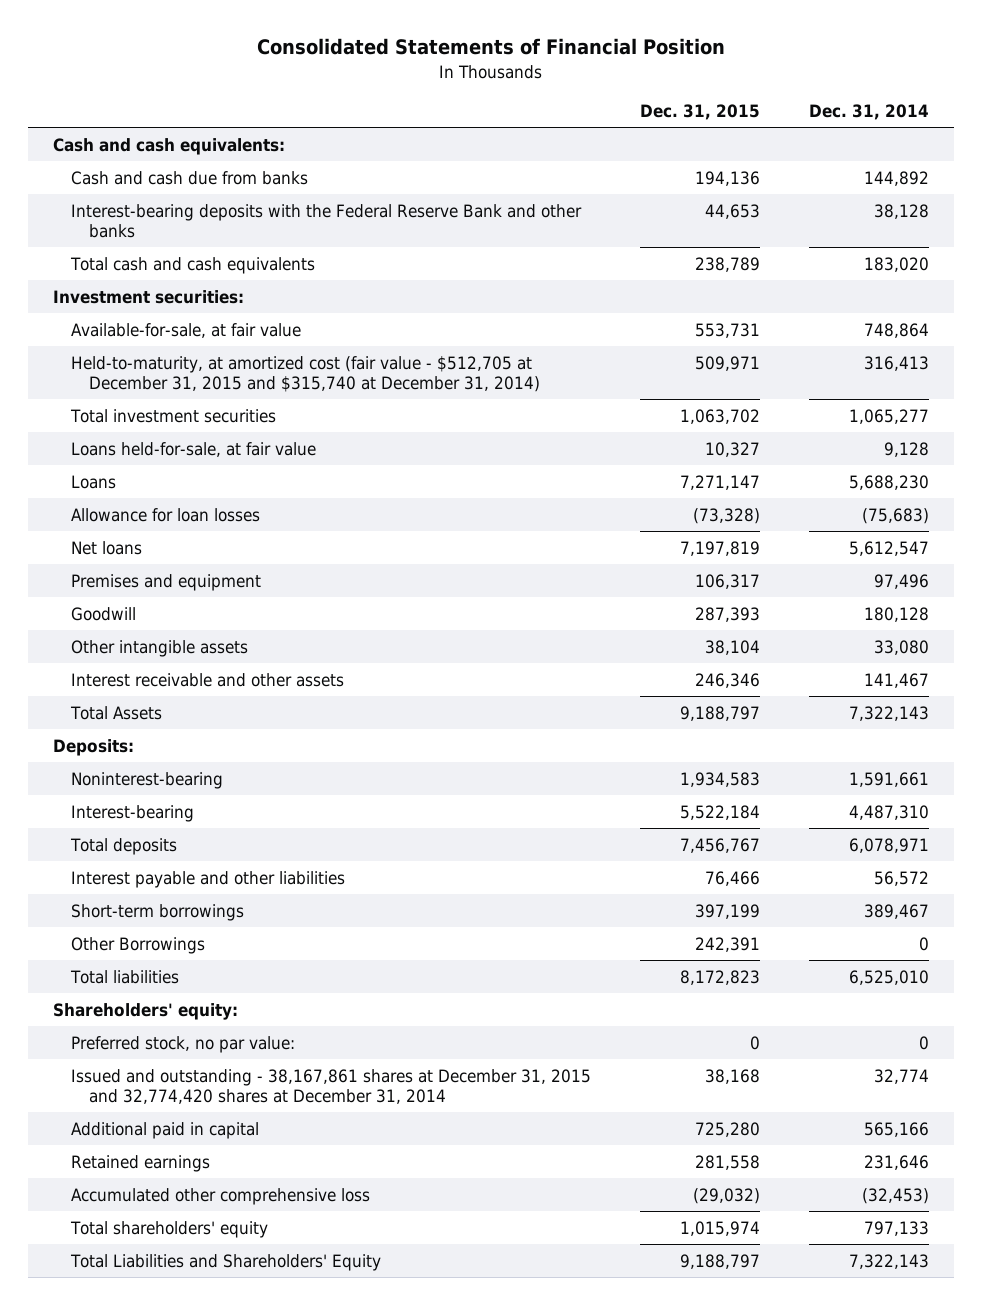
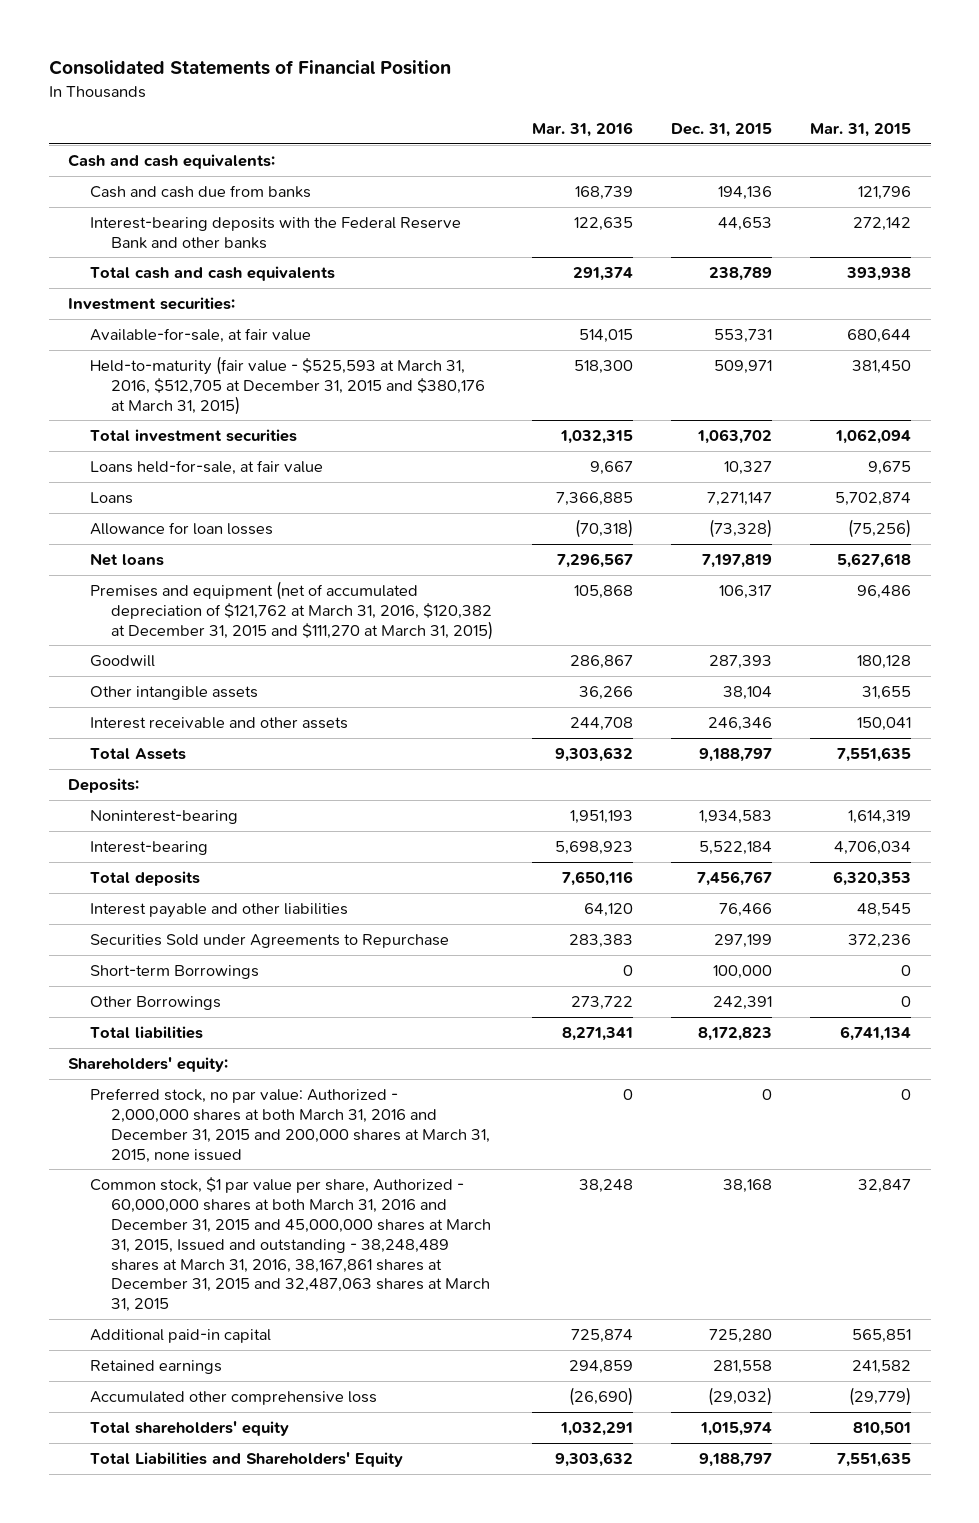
- | Dec. 31, 2015 | Dec. 31, 2014
+ | Mar. 31, 2016 | Dec. 31, 2015 | Mar. 31, 2015
- Held-to-maturity, at amortized cost (fair value - $512,705 at December 31, 2015 and $315,740 at December 31, 2014) | 509,971 | 316,413
+ Held-to-maturity (fair value - $525,593 at March 31, 2016, $512,705 at December 31, 2015 and $380,176 at March 31, 2015) | 518,300 | 509,971 | 381,450
- Premises and equipment | 106,317 | 97,496
+ Premises and equipment (net of accumulated depreciation of $121,762 at March 31, 2016, $120,382 at December 31, 2015 and $111,270 at March 31, 2015) | 105,868 | 106,317 | 96,486
- Short-term borrowings | 397,199 | 389,467
+ Securities Sold under Agreements to Repurchase | 283,383 | 297,199 | 372,236
+ Short-term Borrowings | 0 | 100,000 | 0
- Preferred stock, no par value: | 0 | 0
- Issued and outstanding - 38,167,861 shares at December 31, 2015 and 32,774,420 shares at December 31, 2014 | 38,168 | 32,774
- Additional paid in capital | 725,280 | 565,166
+ Preferred stock, no par value: Authorized - 2,000,000 shares at both March 31, 2016 and December 31, 2015 and 200,000 shares at March 31, 2015, none issued | 0 | 0 | 0
+ Common stock, $1 par value per share, Authorized - 60,000,000 shares at both March 31, 2016 and December 31, 2015 and 45,000,000 shares at March 31, 2015, Issued and outstanding - 38,248,489 shares at March 31, 2016, 38,167,861 shares at December 31, 2015 and 32,487,063 shares at March 31, 2015 | 38,248 | 38,168 | 32,847
+ Additional paid-in capital | 725,874 | 725,280 | 565,851

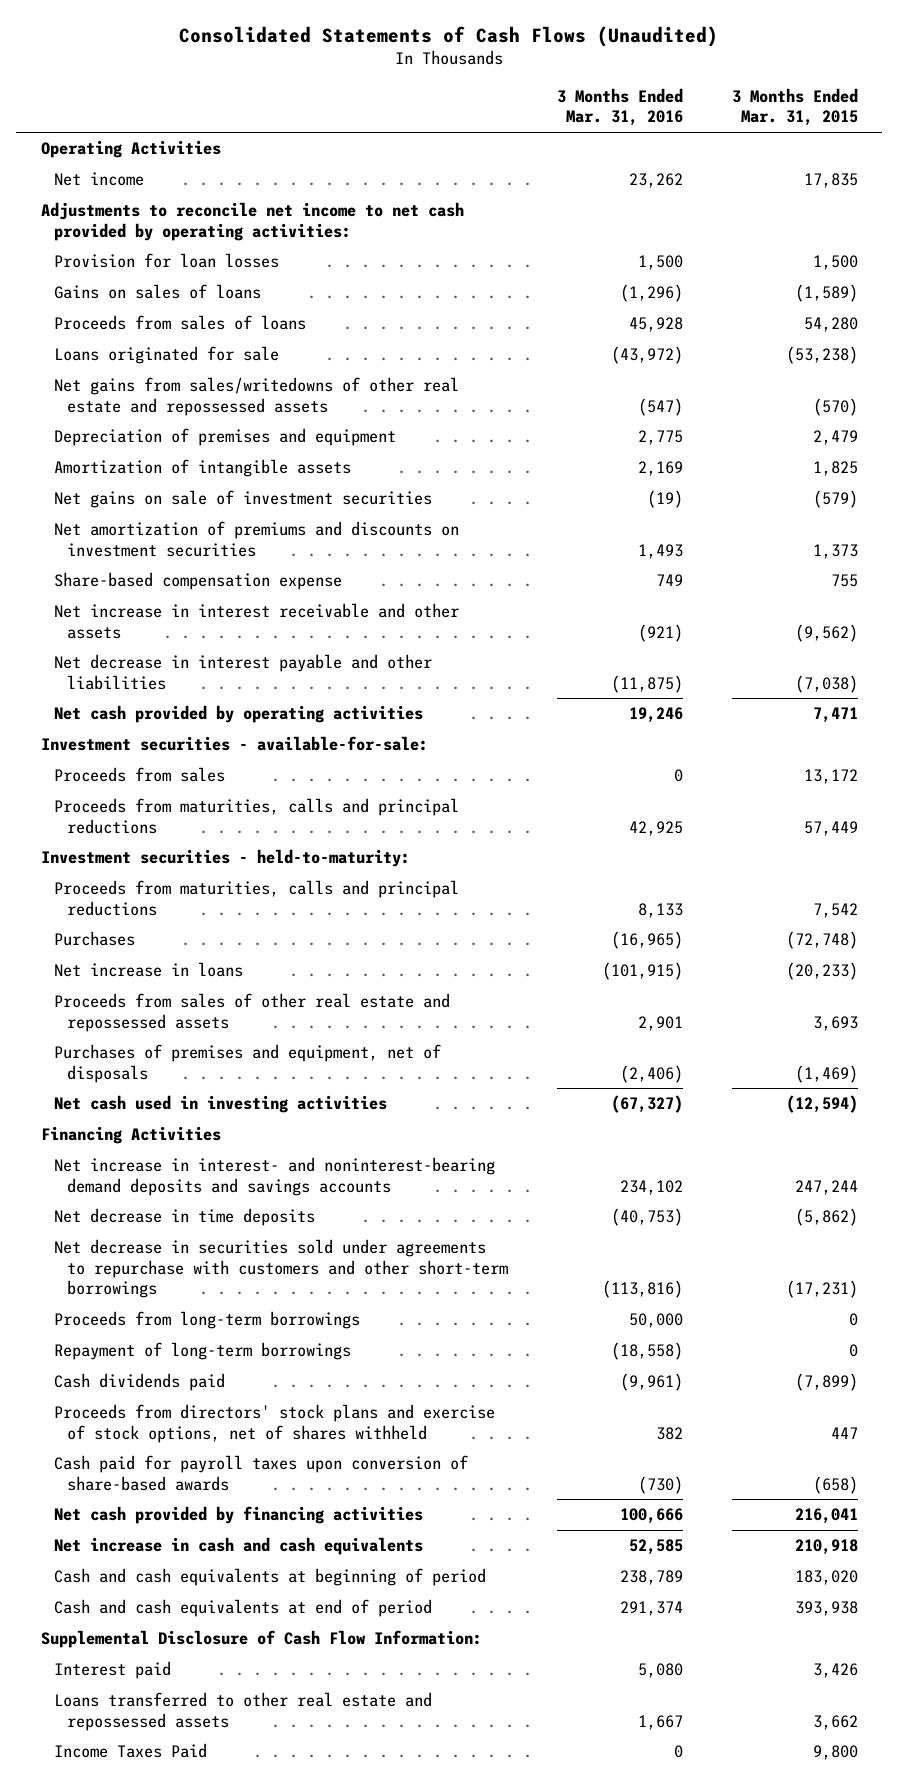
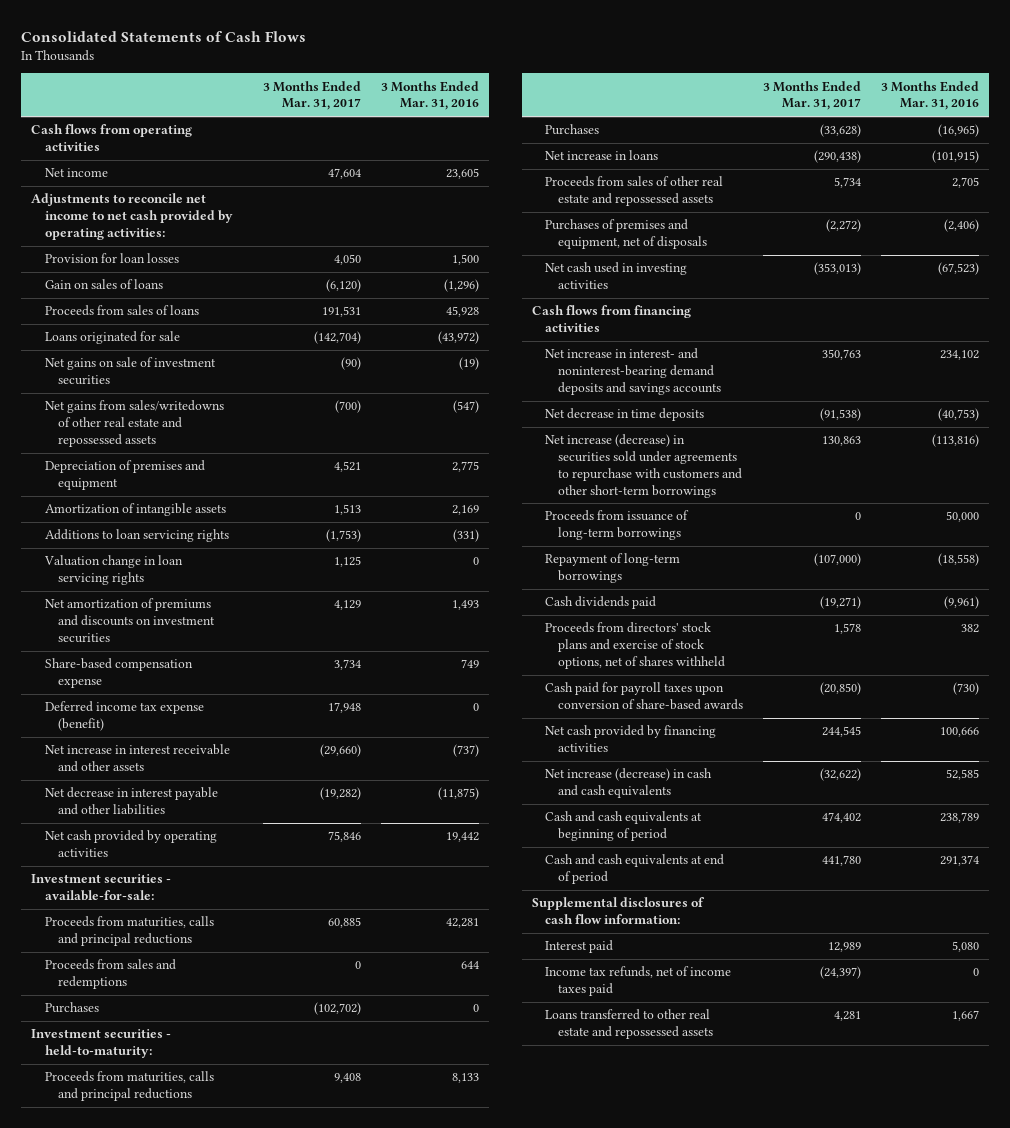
- Consolidated Statements of Cash Flows (Unaudited)
+ Consolidated Statements of Cash Flows
- | 3 Months Ended Mar. 31, 2016 | 3 Months Ended Mar. 31, 2015
+ | 3 Months Ended Mar. 31, 2017 | 3 Months Ended Mar. 31, 2016
- Operating Activities
- Net income | 23,262 | 17,835
+ Cash flows from operating activities
+ Net income | 47,604 | 23,605
- Gains on sales of loans | (1,296) | (1,589)
+ Gain on sales of loans | (6,120) | (1,296)
moved up: Net gains on sale of investment securities | (90) | (19)
+ Additions to loan servicing rights | (1,753) | (331)
+ Valuation change in loan servicing rights | 1,125 | 0
- Net increase in interest receivable and other assets | (921) | (9,562)
+ Deferred income tax expense (benefit) | 17,948 | 0
+ Net increase in interest receivable and other assets | (29,660) | (737)
- Net cash provided by operating activities | 19,246 | 7,471
+ Net cash provided by operating activities | 75,846 | 19,442
- Proceeds from sales | 0 | 13,172
- Proceeds from maturities, calls and principal reductions | 42,925 | 57,449
+ Proceeds from maturities, calls and principal reductions | 60,885 | 42,281
+ Proceeds from sales and redemptions | 0 | 644
+ Purchases | (102,702) | 0
- Proceeds from sales of other real estate and repossessed assets | 2,901 | 3,693
+ Proceeds from sales of other real estate and repossessed assets | 5,734 | 2,705
- Net cash used in investing activities | (67,327) | (12,594)
- Financing Activities
+ Net cash used in investing activities | (353,013) | (67,523)
+ Cash flows from financing activities
- Net decrease in securities sold under agreements to repurchase with customers and other short-term borrowings | (113,816) | (17,231)
- Proceeds from long-term borrowings | 50,000 | 0
+ Net increase (decrease) in securities sold under agreements to repurchase with customers and other short-term borrowings | 130,863 | (113,816)
+ Proceeds from issuance of long-term borrowings | 0 | 50,000
- Net increase in cash and cash equivalents | 52,585 | 210,918
+ Net increase (decrease) in cash and cash equivalents | (32,622) | 52,585
- Supplemental Disclosure of Cash Flow Information:
+ Supplemental disclosures of cash flow information:
+ Income tax refunds, net of income taxes paid | (24,397) | 0
- Income Taxes Paid | 0 | 9,800

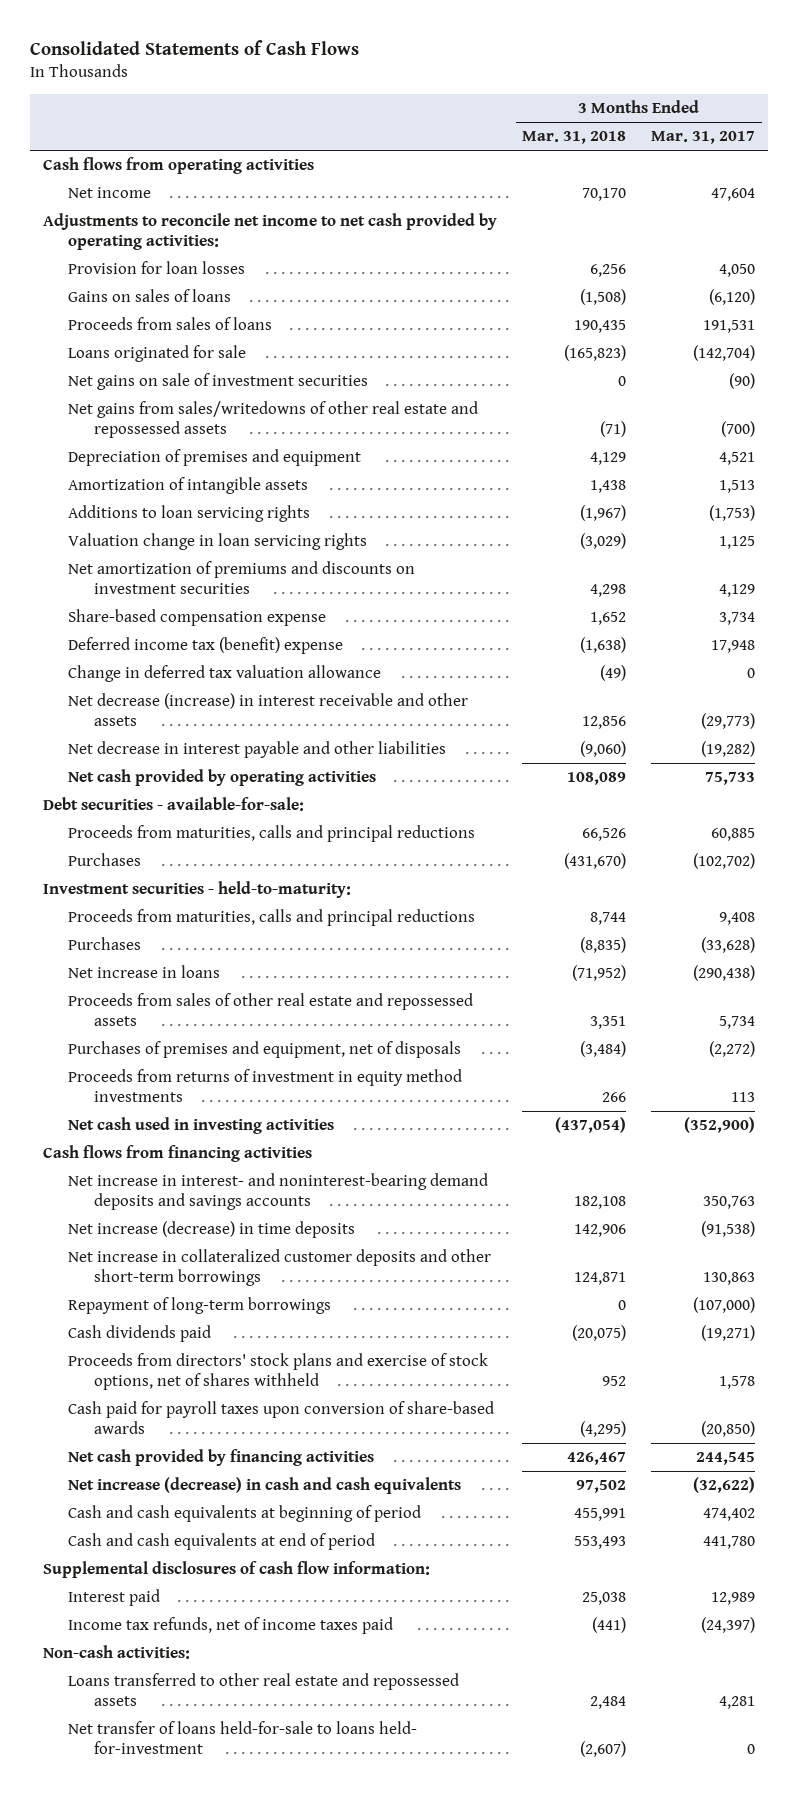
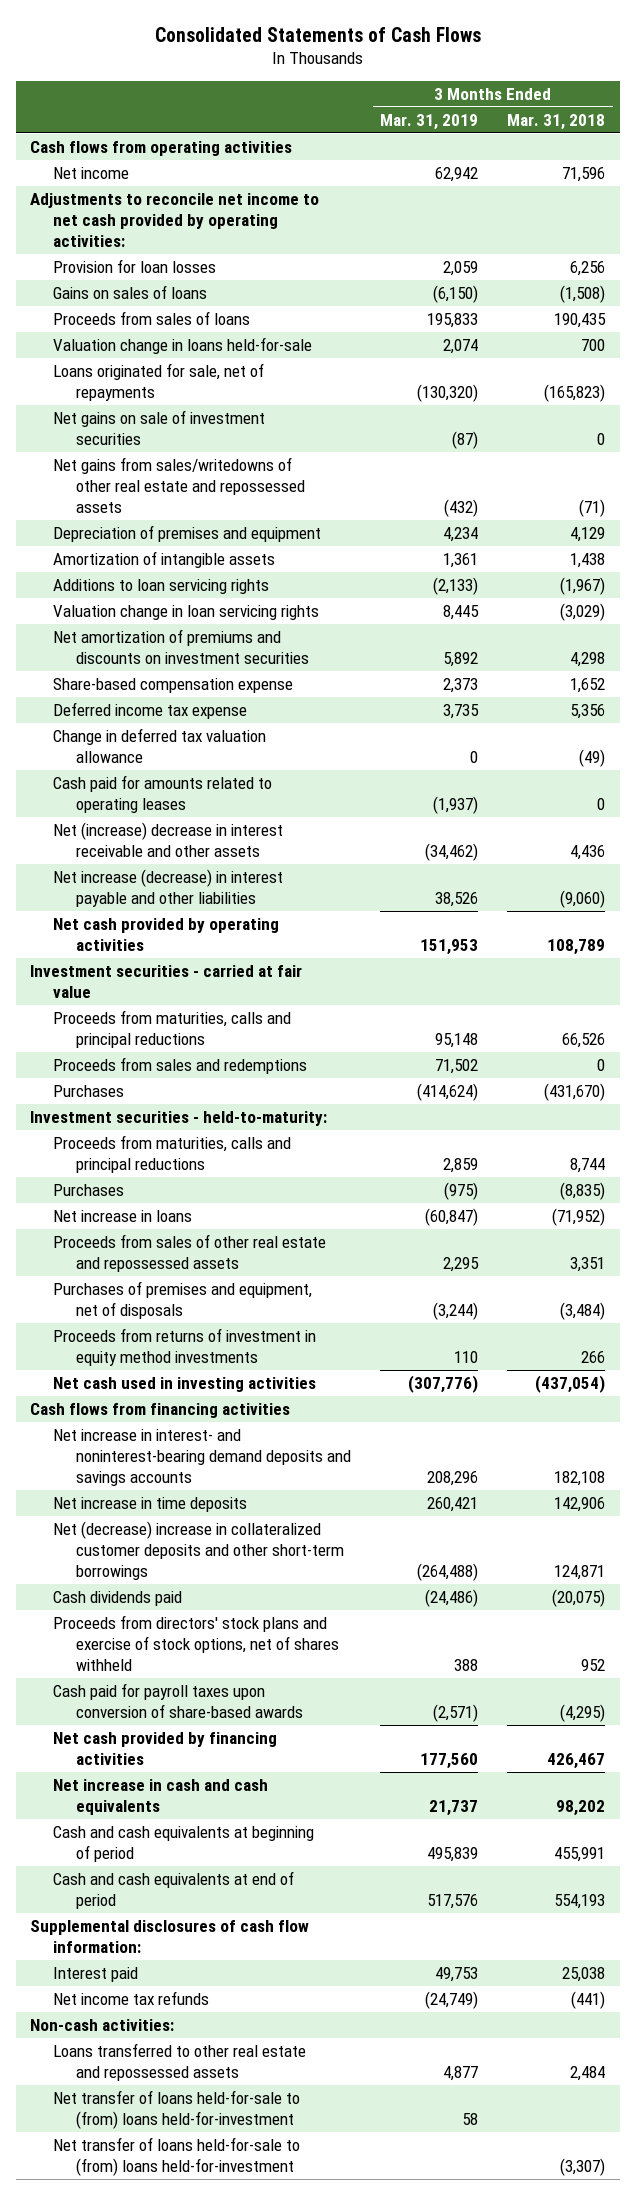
- | 3 Months Ended Mar. 31, 2018 | 3 Months Ended Mar. 31, 2017
+ | 3 Months Ended Mar. 31, 2019 | 3 Months Ended Mar. 31, 2018
- Net income | 70,170 | 47,604
+ Net income | 62,942 | 71,596
- Loans originated for sale | (165,823) | (142,704)
+ Valuation change in loans held-for-sale | 2,074 | 700
+ Loans originated for sale, net of repayments | (130,320) | (165,823)
- Deferred income tax (benefit) expense | (1,638) | 17,948
+ Deferred income tax expense | 3,735 | 5,356
- Net decrease (increase) in interest receivable and other assets | 12,856 | (29,773)
- Net decrease in interest payable and other liabilities | (9,060) | (19,282)
- Net cash provided by operating activities | 108,089 | 75,733
- Debt securities - available-for-sale:
+ Cash paid for amounts related to operating leases | (1,937) | 0
+ Net (increase) decrease in interest receivable and other assets | (34,462) | 4,436
+ Net increase (decrease) in interest payable and other liabilities | 38,526 | (9,060)
+ Net cash provided by operating activities | 151,953 | 108,789
+ Investment securities - carried at fair value
+ Proceeds from sales and redemptions | 71,502 | 0
- Net increase (decrease) in time deposits | 142,906 | (91,538)
- Net increase in collateralized customer deposits and other short-term borrowings | 124,871 | 130,863
- Repayment of long-term borrowings | 0 | (107,000)
+ Net increase in time deposits | 260,421 | 142,906
+ Net (decrease) increase in collateralized customer deposits and other short-term borrowings | (264,488) | 124,871
- Net increase (decrease) in cash and cash equivalents | 97,502 | (32,622)
+ Net increase in cash and cash equivalents | 21,737 | 98,202
- Cash and cash equivalents at end of period | 553,493 | 441,780
+ Cash and cash equivalents at end of period | 517,576 | 554,193
- Income tax refunds, net of income taxes paid | (441) | (24,397)
+ Net income tax refunds | (24,749) | (441)
- Net transfer of loans held-for-sale to loans held- for-investment | (2,607) | 0
+ Net transfer of loans held-for-sale to (from) loans held-for-investment | 58 |
+ Net transfer of loans held-for-sale to (from) loans held-for-investment | | (3,307)

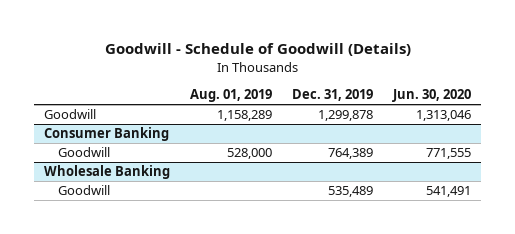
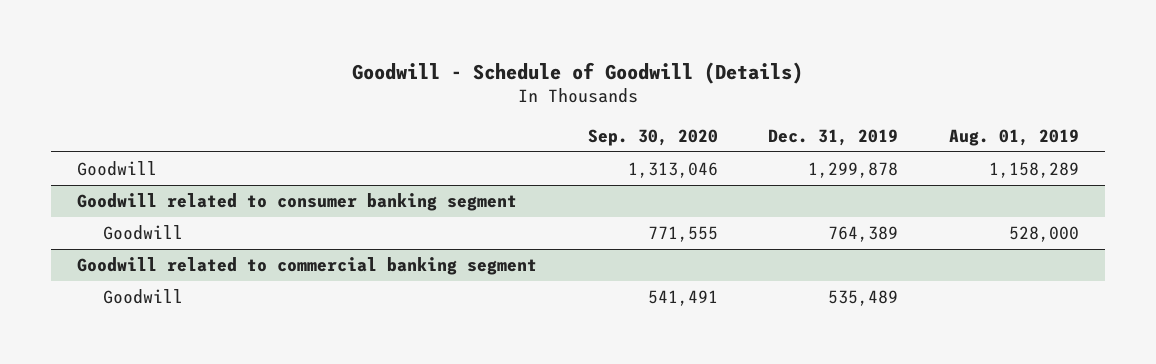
- | Aug. 01, 2019 | Dec. 31, 2019 | Jun. 30, 2020
+ | Sep. 30, 2020 | Dec. 31, 2019 | Aug. 01, 2019
- Consumer Banking
+ Goodwill related to consumer banking segment
- Wholesale Banking
+ Goodwill related to commercial banking segment

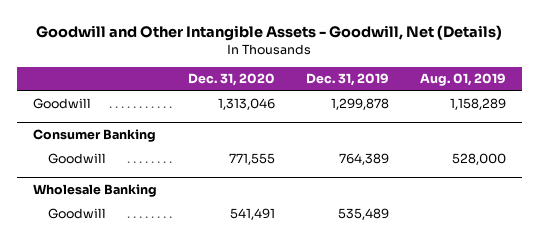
- Goodwill - Schedule of Goodwill (Details)
+ Goodwill and Other Intangible Assets - Goodwill, Net (Details)
- | Sep. 30, 2020 | Dec. 31, 2019 | Aug. 01, 2019
+ | Dec. 31, 2020 | Dec. 31, 2019 | Aug. 01, 2019
- Goodwill related to consumer banking segment
+ Consumer Banking
- Goodwill related to commercial banking segment
+ Wholesale Banking

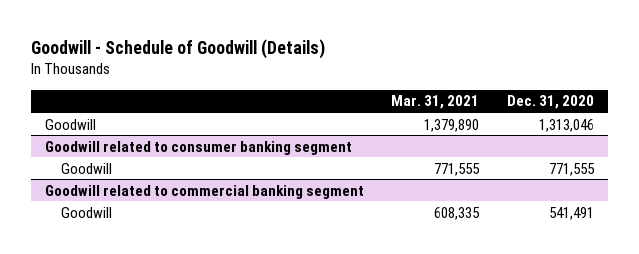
- Goodwill and Other Intangible Assets - Goodwill, Net (Details)
+ Goodwill - Schedule of Goodwill (Details)
- | Dec. 31, 2020 | Dec. 31, 2019 | Aug. 01, 2019
+ | Mar. 31, 2021 | Dec. 31, 2020
- Consumer Banking
+ Goodwill related to consumer banking segment
- Wholesale Banking
+ Goodwill related to commercial banking segment

